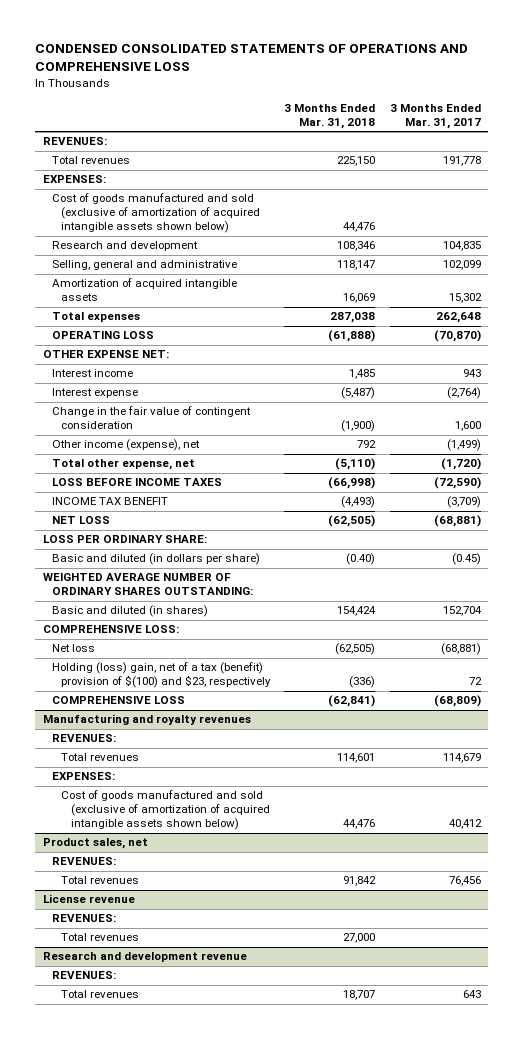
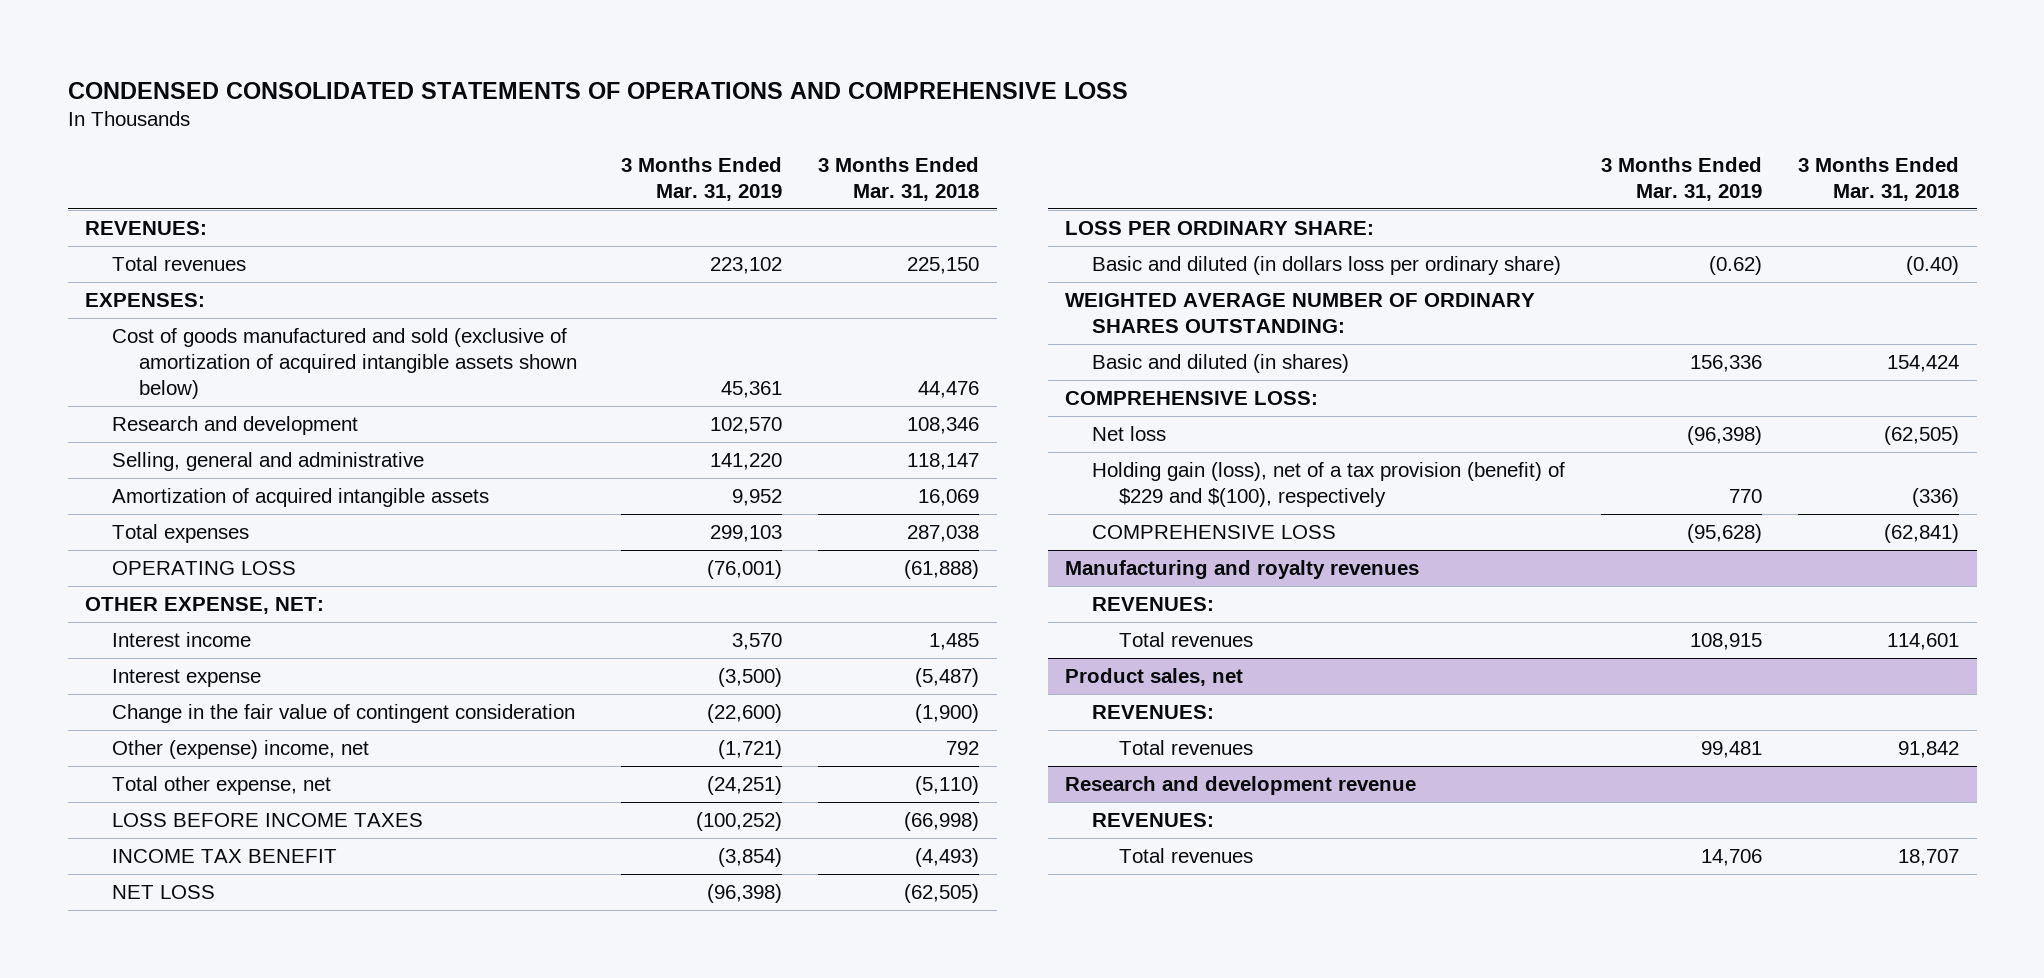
- | 3 Months Ended Mar. 31, 2018 | 3 Months Ended Mar. 31, 2017
+ | 3 Months Ended Mar. 31, 2019 | 3 Months Ended Mar. 31, 2018
- OTHER EXPENSE NET:
+ OTHER EXPENSE, NET:
- Other income (expense), net | 792 | (1,499)
+ Other (expense) income, net | (1,721) | 792
- Basic and diluted (in dollars per share) | (0.40) | (0.45)
+ Basic and diluted (in dollars loss per ordinary share) | (0.62) | (0.40)
- Holding (loss) gain, net of a tax (benefit) provision of $(100) and $23, respectively | (336) | 72
+ Holding gain (loss), net of a tax provision (benefit) of $229 and $(100), respectively | 770 | (336)
@ Manufacturing and royalty revenues
- EXPENSES:
- Cost of goods manufactured and sold (exclusive of amortization of acquired intangible assets shown below) | 44,476 | 40,412
- License revenue
- REVENUES:
- Total revenues | 27,000 |

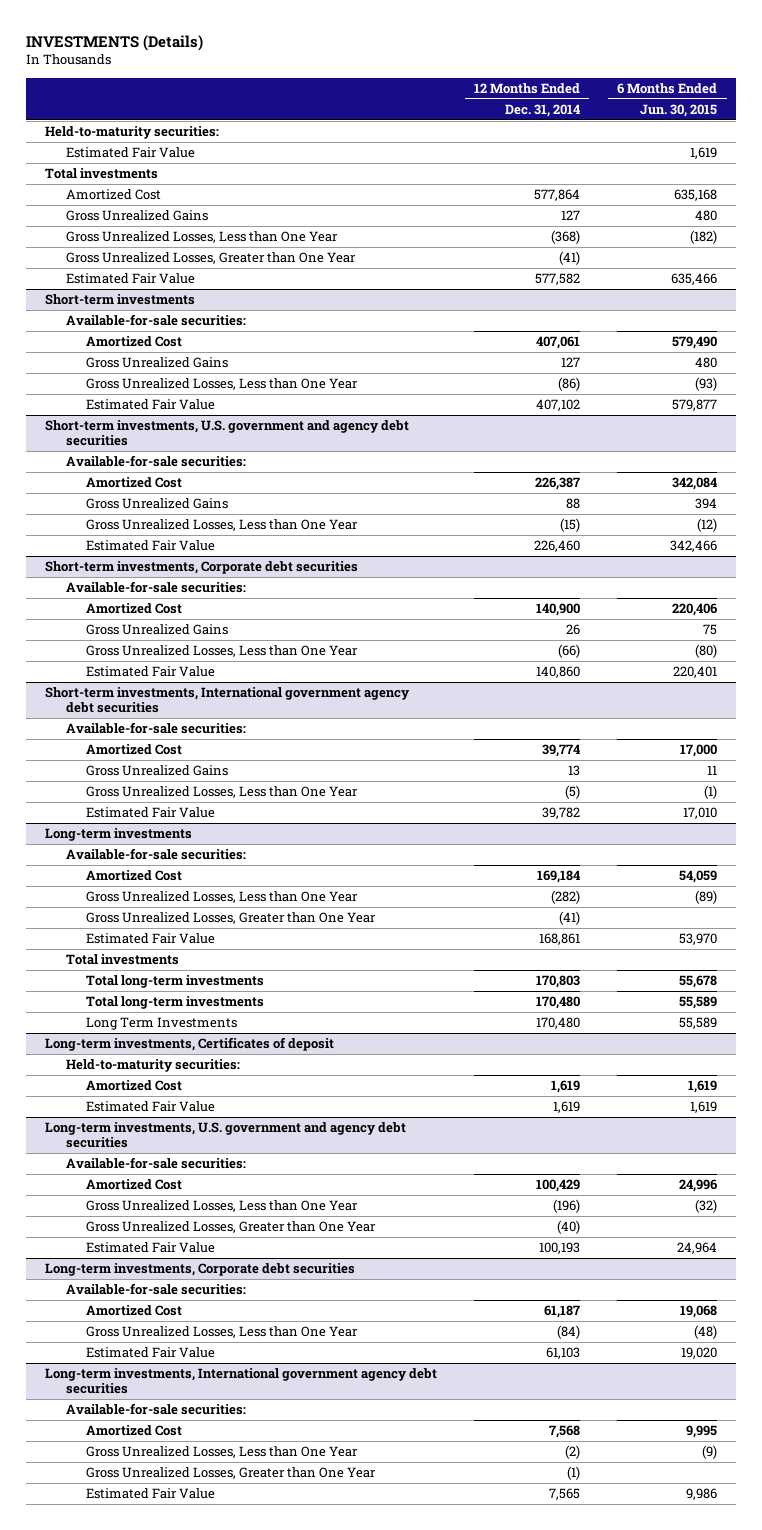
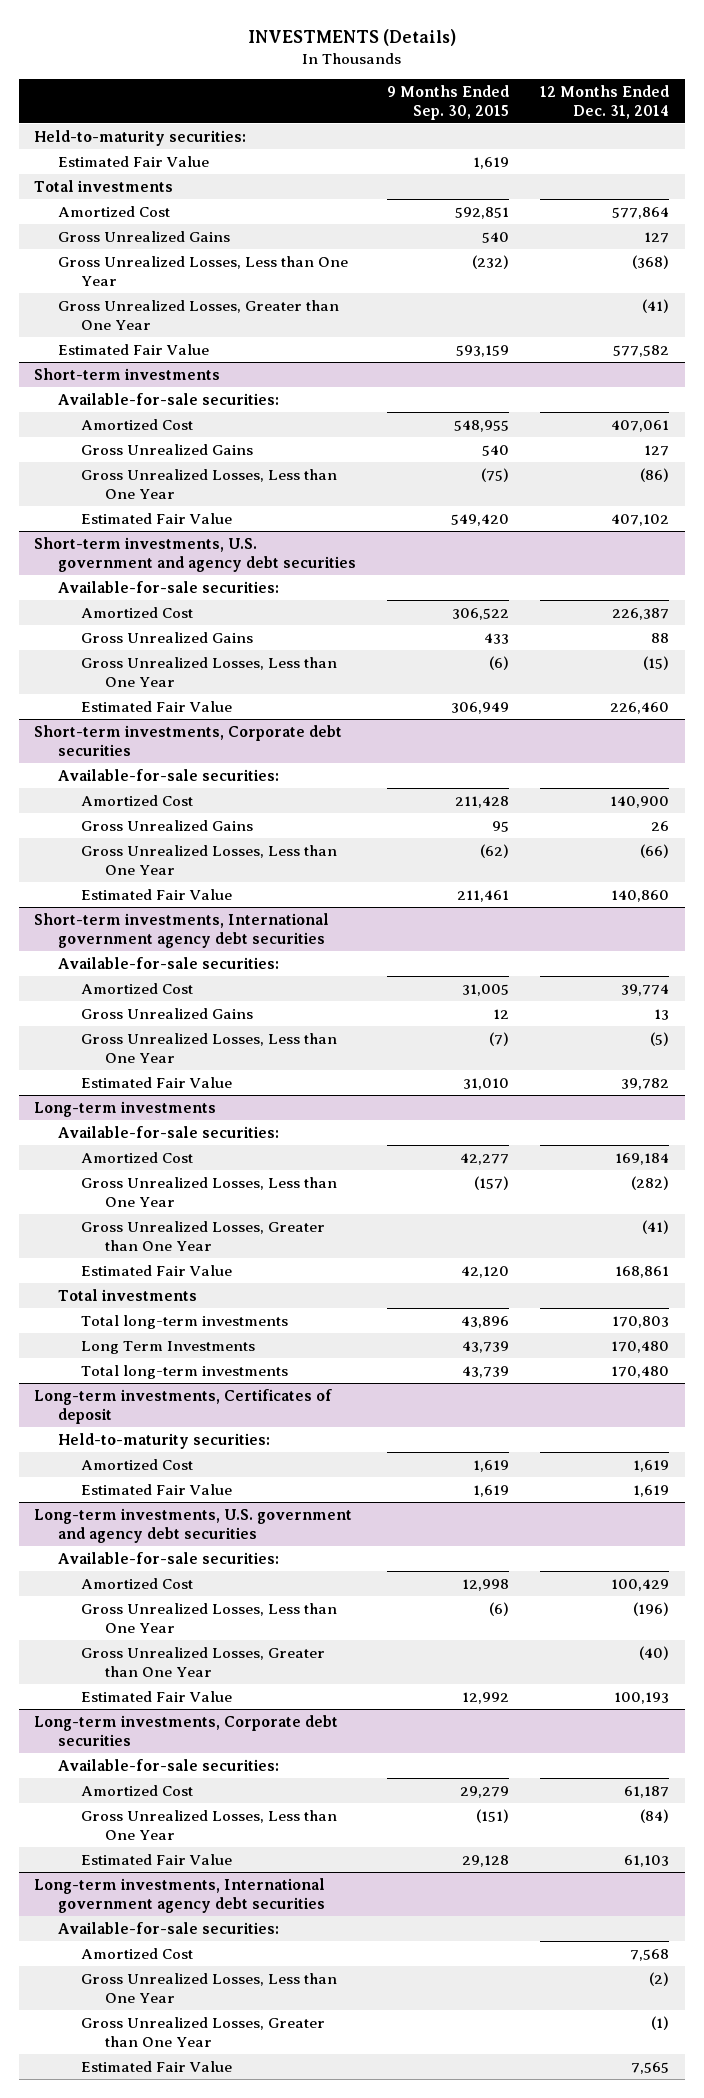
- | 12 Months Ended Dec. 31, 2014 | 6 Months Ended Jun. 30, 2015
+ | 9 Months Ended Sep. 30, 2015 | 12 Months Ended Dec. 31, 2014
@ Long-term investments
moved down: Total long-term investments | 43,739 | 170,480

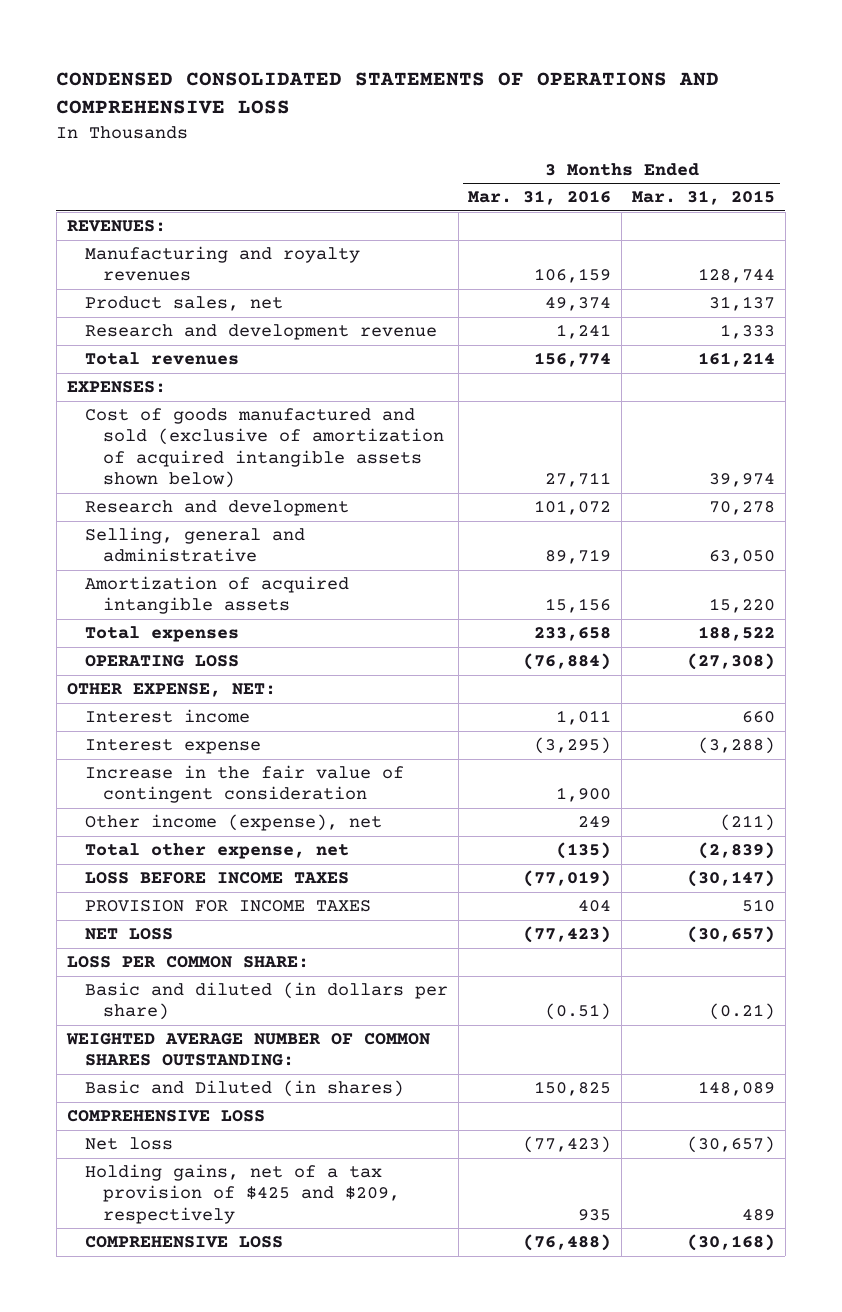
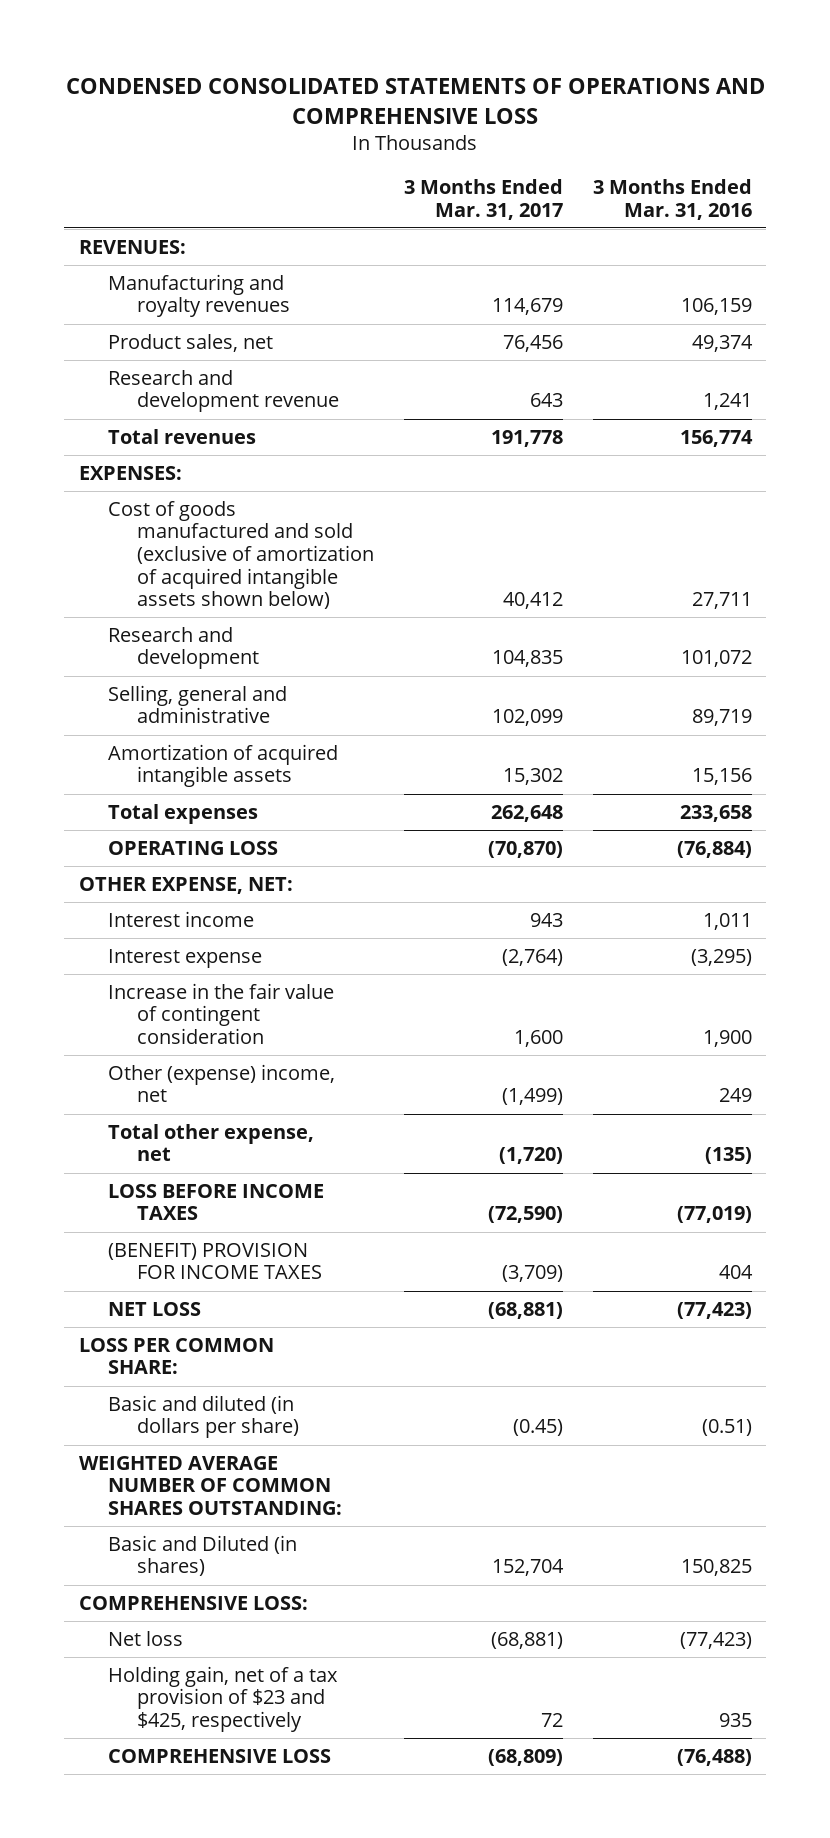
- | 3 Months Ended Mar. 31, 2016 | 3 Months Ended Mar. 31, 2015
+ | 3 Months Ended Mar. 31, 2017 | 3 Months Ended Mar. 31, 2016
- Other income (expense), net | 249 | (211)
+ Other (expense) income, net | (1,499) | 249
- PROVISION FOR INCOME TAXES | 404 | 510
+ (BENEFIT) PROVISION FOR INCOME TAXES | (3,709) | 404
- COMPREHENSIVE LOSS
+ COMPREHENSIVE LOSS:
- Holding gains, net of a tax provision of $425 and $209, respectively | 935 | 489
+ Holding gain, net of a tax provision of $23 and $425, respectively | 72 | 935

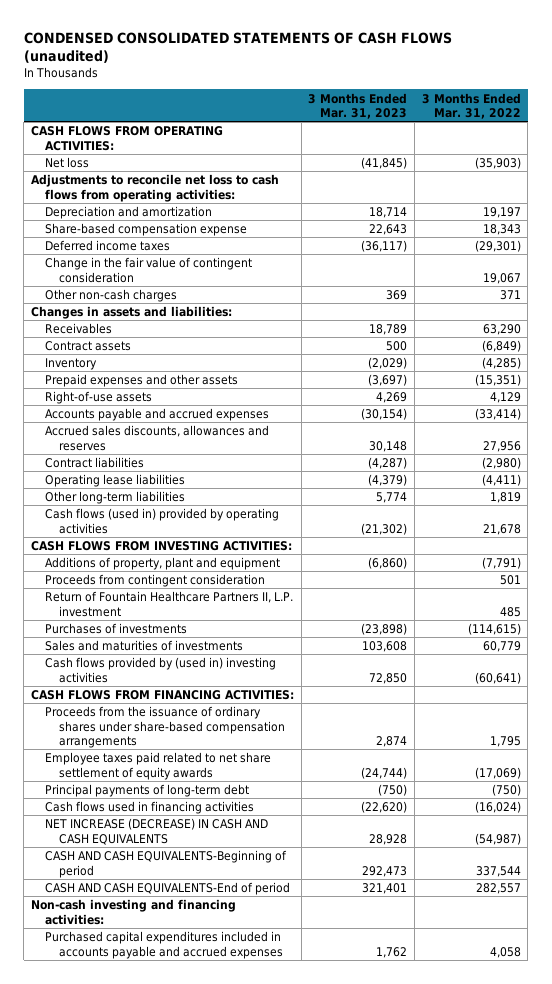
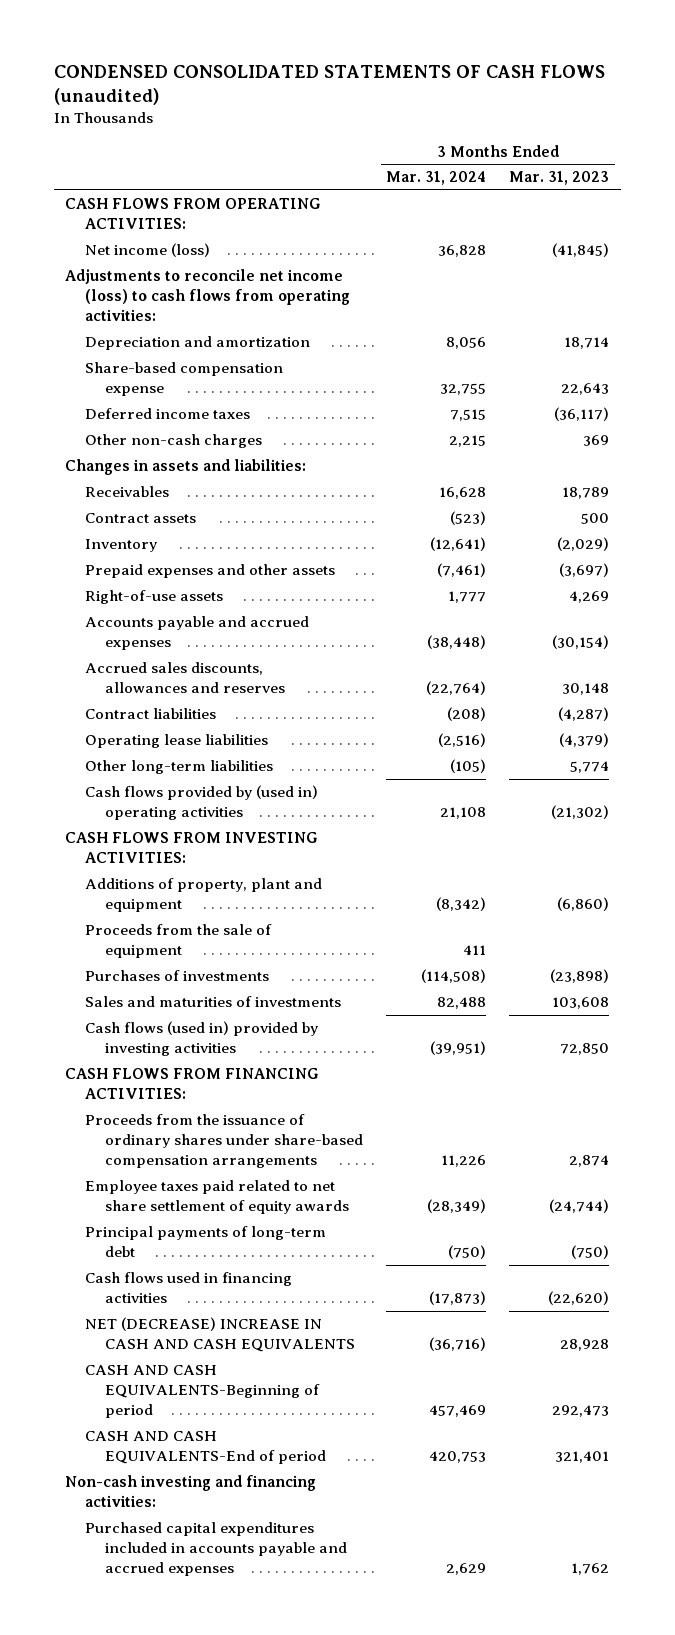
- | 3 Months Ended Mar. 31, 2023 | 3 Months Ended Mar. 31, 2022
+ | 3 Months Ended Mar. 31, 2024 | 3 Months Ended Mar. 31, 2023
- Net loss | (41,845) | (35,903)
- Adjustments to reconcile net loss to cash flows from operating activities:
+ Net income (loss) | 36,828 | (41,845)
+ Adjustments to reconcile net income (loss) to cash flows from operating activities:
- Change in the fair value of contingent consideration | | 19,067
- Cash flows (used in) provided by operating activities | (21,302) | 21,678
+ Cash flows provided by (used in) operating activities | 21,108 | (21,302)
- Proceeds from contingent consideration | | 501
- Return of Fountain Healthcare Partners II, L.P. investment | | 485
+ Proceeds from the sale of equipment | 411 |
- Cash flows provided by (used in) investing activities | 72,850 | (60,641)
+ Cash flows (used in) provided by investing activities | (39,951) | 72,850
- NET INCREASE (DECREASE) IN CASH AND CASH EQUIVALENTS | 28,928 | (54,987)
+ NET (DECREASE) INCREASE IN CASH AND CASH EQUIVALENTS | (36,716) | 28,928

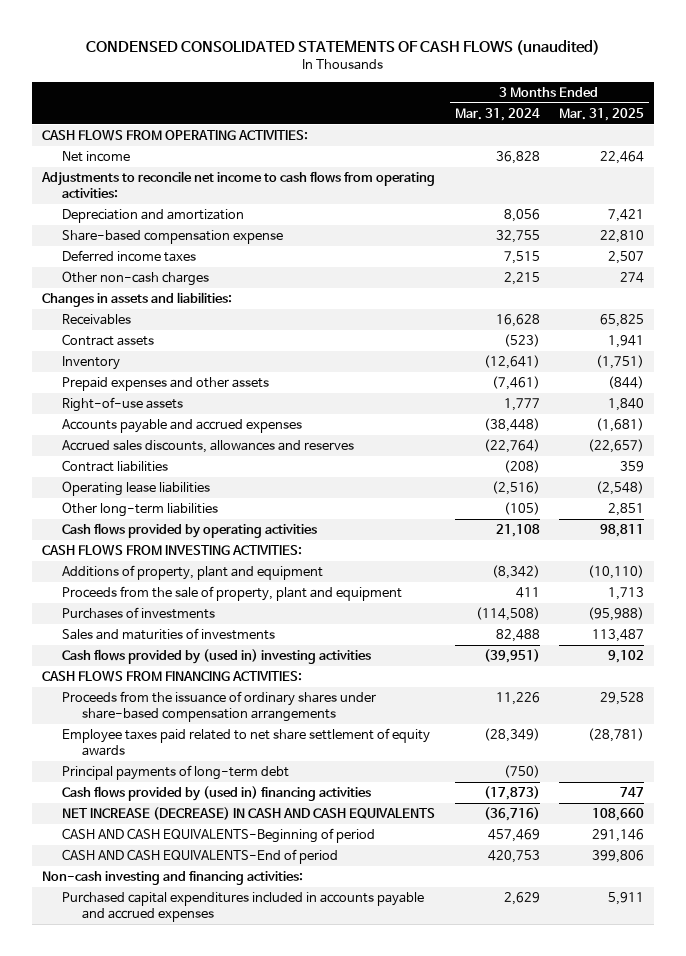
- | 3 Months Ended Mar. 31, 2024 | 3 Months Ended Mar. 31, 2023
+ | 3 Months Ended Mar. 31, 2024 | 3 Months Ended Mar. 31, 2025
- Net income (loss) | 36,828 | (41,845)
- Adjustments to reconcile net income (loss) to cash flows from operating activities:
+ Net income | 36,828 | 22,464
+ Adjustments to reconcile net income to cash flows from operating activities:
- Cash flows provided by (used in) operating activities | 21,108 | (21,302)
+ Cash flows provided by operating activities | 21,108 | 98,811
- Proceeds from the sale of equipment | 411 |
+ Proceeds from the sale of property, plant and equipment | 411 | 1,713
- Cash flows (used in) provided by investing activities | (39,951) | 72,850
+ Cash flows provided by (used in) investing activities | (39,951) | 9,102
- Cash flows used in financing activities | (17,873) | (22,620)
- NET (DECREASE) INCREASE IN CASH AND CASH EQUIVALENTS | (36,716) | 28,928
+ Cash flows provided by (used in) financing activities | (17,873) | 747
+ NET INCREASE (DECREASE) IN CASH AND CASH EQUIVALENTS | (36,716) | 108,660

